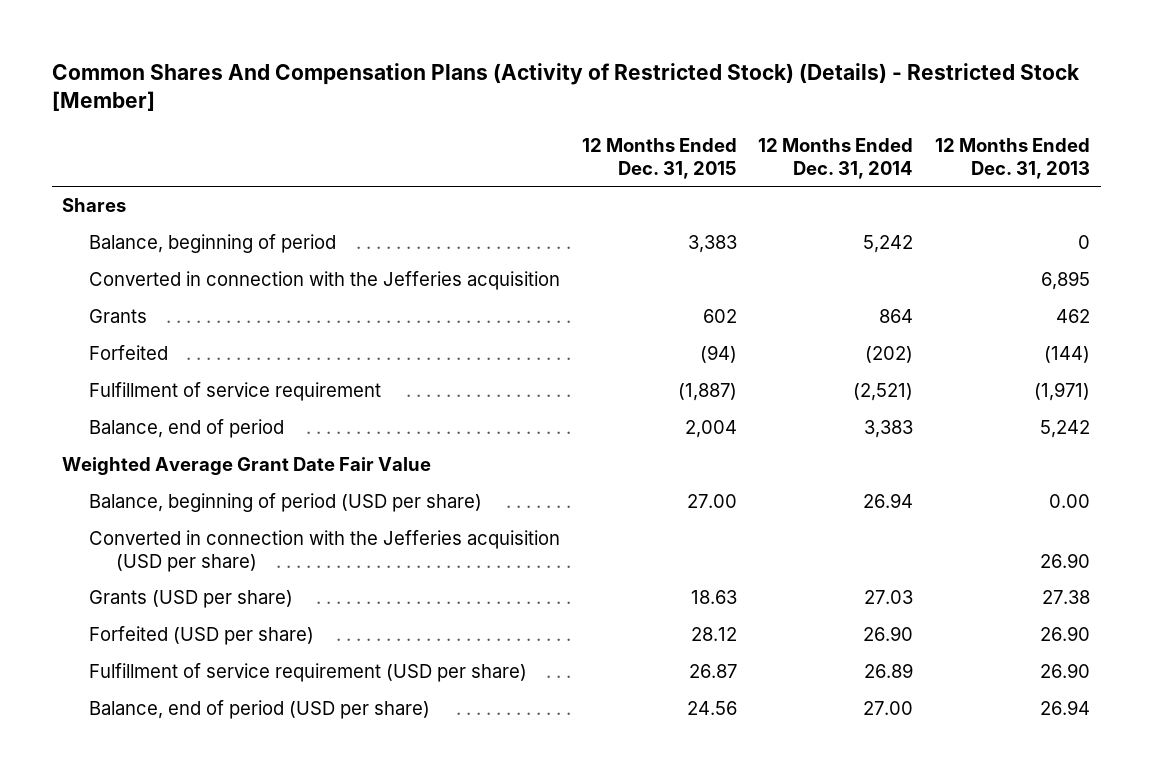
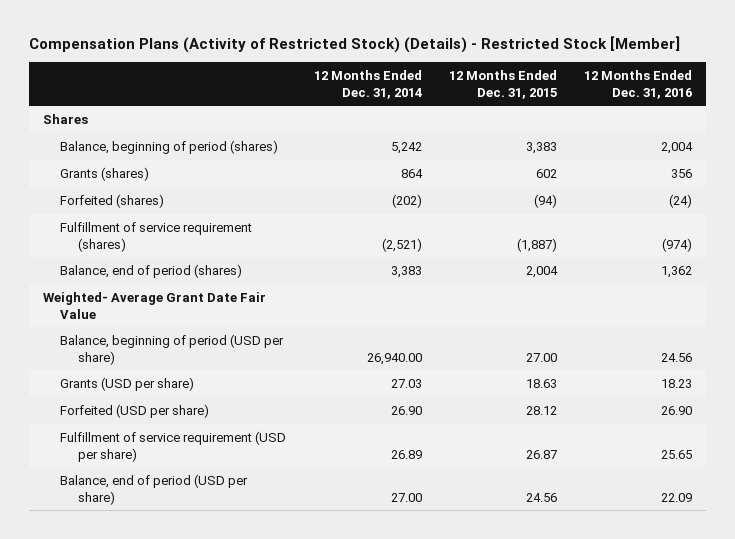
- Common Shares And Compensation Plans (Activity of Restricted Stock) (Details) - Restricted Stock [Member]
+ Compensation Plans (Activity of Restricted Stock) (Details) - Restricted Stock [Member]
- | 12 Months Ended Dec. 31, 2015 | 12 Months Ended Dec. 31, 2014 | 12 Months Ended Dec. 31, 2013
+ | 12 Months Ended Dec. 31, 2014 | 12 Months Ended Dec. 31, 2015 | 12 Months Ended Dec. 31, 2016
- Balance, beginning of period | 3,383 | 5,242 | 0
- Converted in connection with the Jefferies acquisition | | | 6,895
- Grants | 602 | 864 | 462
- Forfeited | (94) | (202) | (144)
- Fulfillment of service requirement | (1,887) | (2,521) | (1,971)
- Balance, end of period | 2,004 | 3,383 | 5,242
- Weighted Average Grant Date Fair Value
- Balance, beginning of period (USD per share) | 27.00 | 26.94 | 0.00
- Converted in connection with the Jefferies acquisition (USD per share) | | | 26.90
+ Balance, beginning of period (shares) | 5,242 | 3,383 | 2,004
+ Grants (shares) | 864 | 602 | 356
+ Forfeited (shares) | (202) | (94) | (24)
+ Fulfillment of service requirement (shares) | (2,521) | (1,887) | (974)
+ Balance, end of period (shares) | 3,383 | 2,004 | 1,362
+ Weighted- Average Grant Date Fair Value
+ Balance, beginning of period (USD per share) | 26,940.00 | 27.00 | 24.56

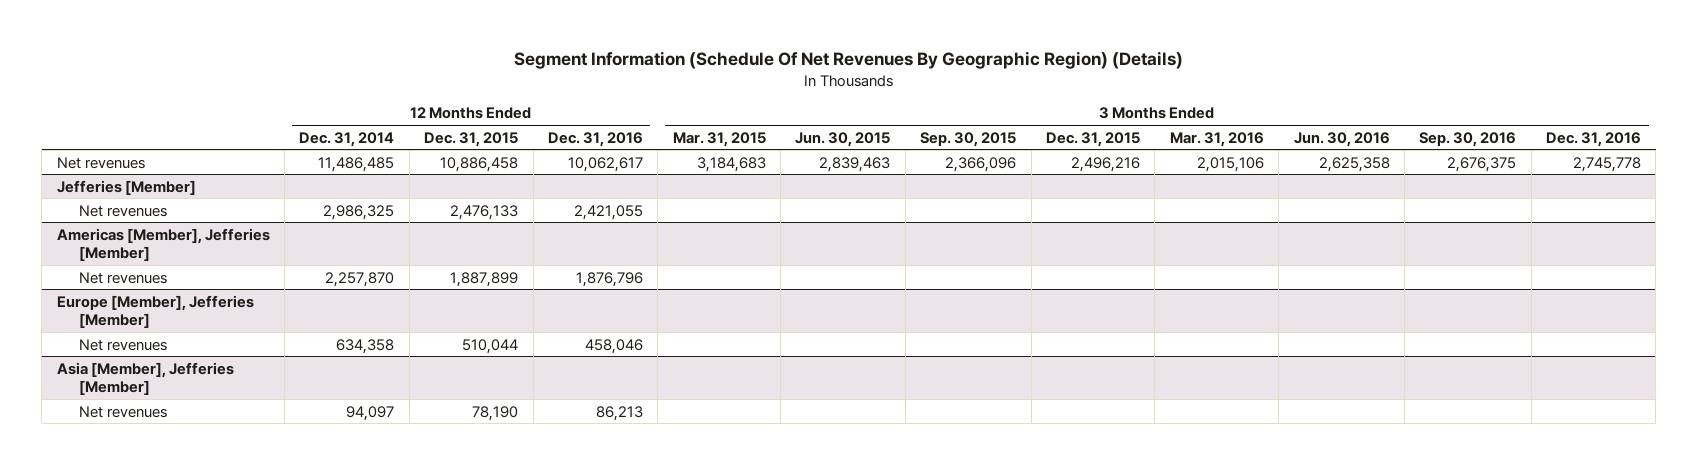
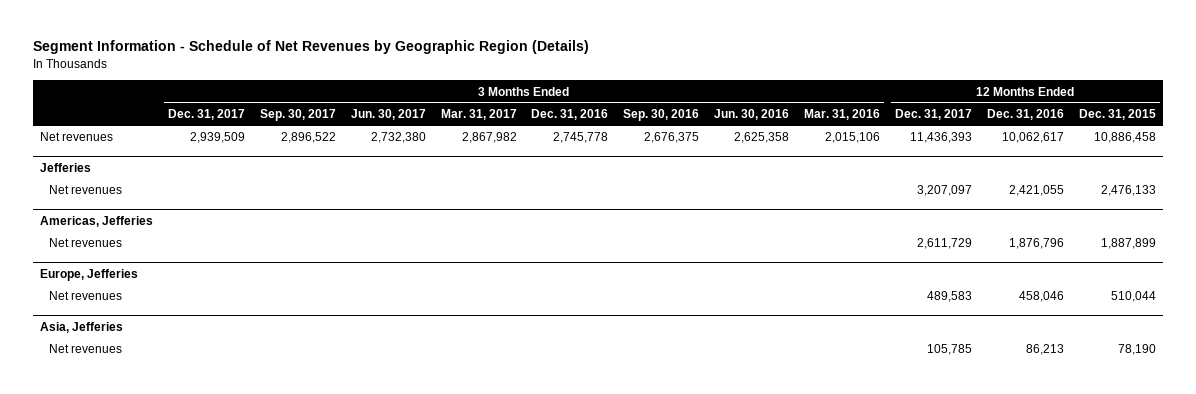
- Segment Information (Schedule Of Net Revenues By Geographic Region) (Details)
+ Segment Information - Schedule of Net Revenues by Geographic Region (Details)
- | 12 Months Ended Dec. 31, 2014 | 12 Months Ended Dec. 31, 2015 | 12 Months Ended Dec. 31, 2016 | 3 Months Ended Mar. 31, 2015 | 3 Months Ended Jun. 30, 2015 | 3 Months Ended Sep. 30, 2015 | 3 Months Ended Dec. 31, 2015 | 3 Months Ended Mar. 31, 2016 | 3 Months Ended Jun. 30, 2016 | 3 Months Ended Sep. 30, 2016 | 3 Months Ended Dec. 31, 2016
+ | 3 Months Ended Dec. 31, 2017 | 3 Months Ended Sep. 30, 2017 | 3 Months Ended Jun. 30, 2017 | 3 Months Ended Mar. 31, 2017 | 3 Months Ended Dec. 31, 2016 | 3 Months Ended Sep. 30, 2016 | 3 Months Ended Jun. 30, 2016 | 3 Months Ended Mar. 31, 2016 | 12 Months Ended Dec. 31, 2017 | 12 Months Ended Dec. 31, 2016 | 12 Months Ended Dec. 31, 2015
- Jefferies [Member]
+ Jefferies
- Americas [Member], Jefferies [Member]
+ Americas, Jefferies
- Europe [Member], Jefferies [Member]
+ Europe, Jefferies
- Asia [Member], Jefferies [Member]
+ Asia, Jefferies

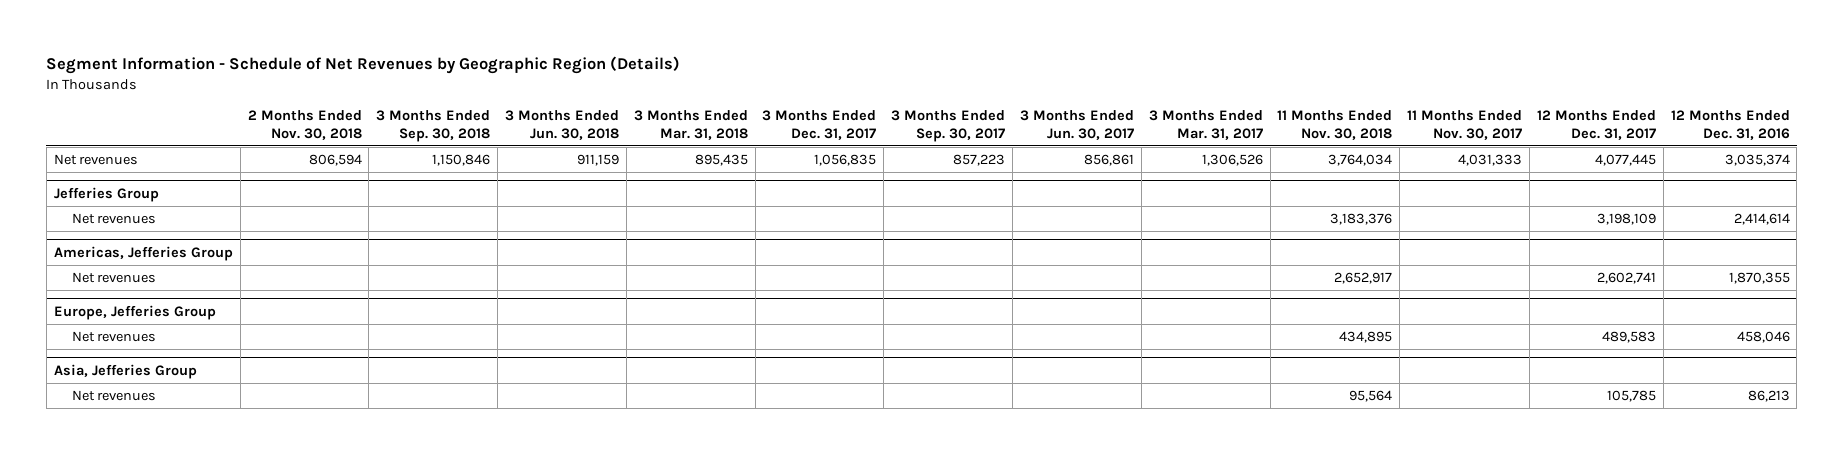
- | 3 Months Ended Dec. 31, 2017 | 3 Months Ended Sep. 30, 2017 | 3 Months Ended Jun. 30, 2017 | 3 Months Ended Mar. 31, 2017 | 3 Months Ended Dec. 31, 2016 | 3 Months Ended Sep. 30, 2016 | 3 Months Ended Jun. 30, 2016 | 3 Months Ended Mar. 31, 2016 | 12 Months Ended Dec. 31, 2017 | 12 Months Ended Dec. 31, 2016 | 12 Months Ended Dec. 31, 2015
+ | 2 Months Ended Nov. 30, 2018 | 3 Months Ended Sep. 30, 2018 | 3 Months Ended Jun. 30, 2018 | 3 Months Ended Mar. 31, 2018 | 3 Months Ended Dec. 31, 2017 | 3 Months Ended Sep. 30, 2017 | 3 Months Ended Jun. 30, 2017 | 3 Months Ended Mar. 31, 2017 | 11 Months Ended Nov. 30, 2018 | 11 Months Ended Nov. 30, 2017 | 12 Months Ended Dec. 31, 2017 | 12 Months Ended Dec. 31, 2016
- Net revenues | 2,939,509 | 2,896,522 | 2,732,380 | 2,867,982 | 2,745,778 | 2,676,375 | 2,625,358 | 2,015,106 | 11,436,393 | 10,062,617 | 10,886,458
- Jefferies
- Net revenues | | | | | | | | | 3,207,097 | 2,421,055 | 2,476,133
- Americas, Jefferies
- Net revenues | | | | | | | | | 2,611,729 | 1,876,796 | 1,887,899
- Europe, Jefferies
+ Net revenues | 806,594 | 1,150,846 | 911,159 | 895,435 | 1,056,835 | 857,223 | 856,861 | 1,306,526 | 3,764,034 | 4,031,333 | 4,077,445 | 3,035,374
+ Jefferies Group
+ Net revenues | | | | | | | | | 3,183,376 | | 3,198,109 | 2,414,614
+ Americas, Jefferies Group
+ Net revenues | | | | | | | | | 2,652,917 | | 2,602,741 | 1,870,355
+ Europe, Jefferies Group
- Asia, Jefferies
+ Asia, Jefferies Group

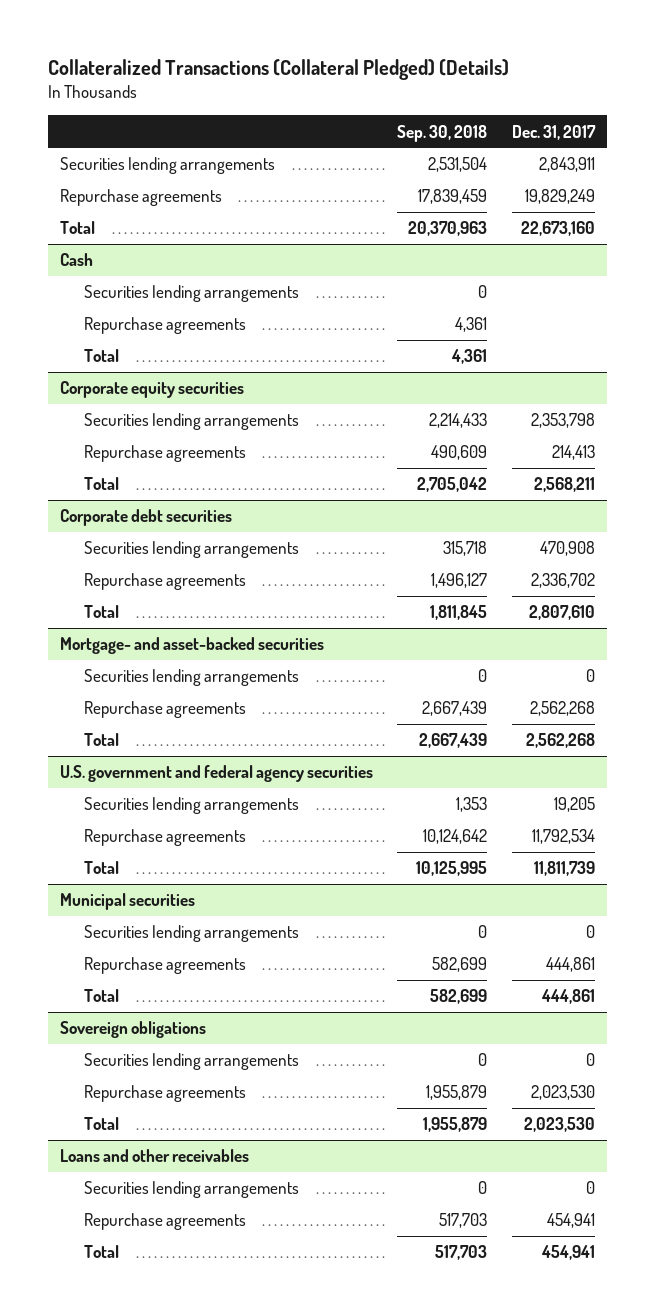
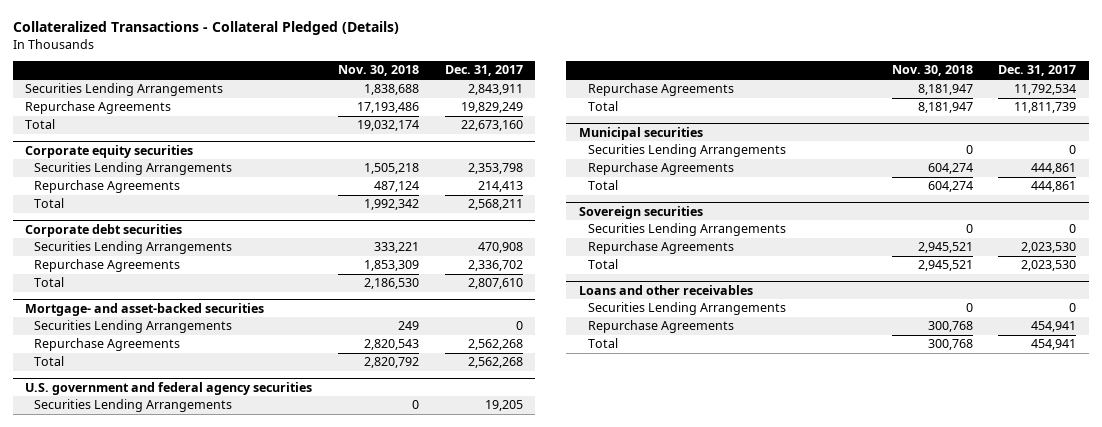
- Collateralized Transactions (Collateral Pledged) (Details)
+ Collateralized Transactions - Collateral Pledged (Details)
- | Sep. 30, 2018 | Dec. 31, 2017
+ | Nov. 30, 2018 | Dec. 31, 2017
- Securities lending arrangements | 2,531,504 | 2,843,911
- Repurchase agreements | 17,839,459 | 19,829,249
+ Securities Lending Arrangements | 1,838,688 | 2,843,911
+ Repurchase Agreements | 17,193,486 | 19,829,249
- Cash
- Securities lending arrangements | 0 |
- Repurchase agreements | 4,361 |
- Total | 4,361 |
@ Corporate equity securities
- Securities lending arrangements | 2,214,433 | 2,353,798
- Repurchase agreements | 490,609 | 214,413
+ Securities Lending Arrangements | 1,505,218 | 2,353,798
+ Repurchase Agreements | 487,124 | 214,413
@ Corporate debt securities
- Securities lending arrangements | 315,718 | 470,908
- Repurchase agreements | 1,496,127 | 2,336,702
+ Securities Lending Arrangements | 333,221 | 470,908
+ Repurchase Agreements | 1,853,309 | 2,336,702
@ Mortgage- and asset-backed securities
- Securities lending arrangements | 0 | 0
- Repurchase agreements | 2,667,439 | 2,562,268
+ Securities Lending Arrangements | 249 | 0
+ Repurchase Agreements | 2,820,543 | 2,562,268
@ U.S. government and federal agency securities
- Securities lending arrangements | 1,353 | 19,205
- Repurchase agreements | 10,124,642 | 11,792,534
+ Securities Lending Arrangements | 0 | 19,205
+ Repurchase Agreements | 8,181,947 | 11,792,534
@ Municipal securities
- Securities lending arrangements | 0 | 0
- Repurchase agreements | 582,699 | 444,861
+ Securities Lending Arrangements | 0 | 0
+ Repurchase Agreements | 604,274 | 444,861
- Sovereign obligations
- Securities lending arrangements | 0 | 0
- Repurchase agreements | 1,955,879 | 2,023,530
+ Sovereign securities
+ Securities Lending Arrangements | 0 | 0
+ Repurchase Agreements | 2,945,521 | 2,023,530
@ Loans and other receivables
- Securities lending arrangements | 0 | 0
- Repurchase agreements | 517,703 | 454,941
+ Securities Lending Arrangements | 0 | 0
+ Repurchase Agreements | 300,768 | 454,941

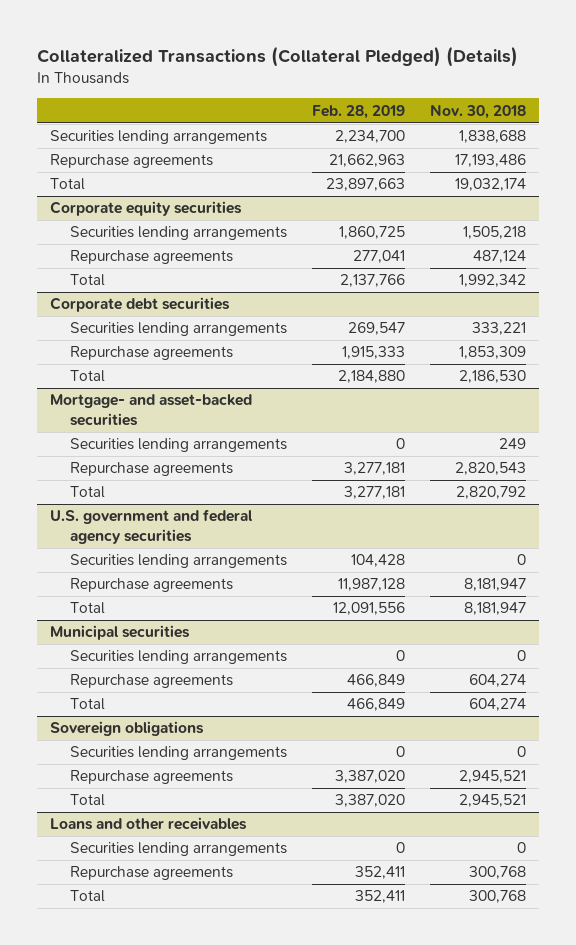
- Collateralized Transactions - Collateral Pledged (Details)
+ Collateralized Transactions (Collateral Pledged) (Details)
- | Nov. 30, 2018 | Dec. 31, 2017
+ | Feb. 28, 2019 | Nov. 30, 2018
- Securities Lending Arrangements | 1,838,688 | 2,843,911
- Repurchase Agreements | 17,193,486 | 19,829,249
+ Securities lending arrangements | 2,234,700 | 1,838,688
+ Repurchase agreements | 21,662,963 | 17,193,486
@ Corporate equity securities
- Securities Lending Arrangements | 1,505,218 | 2,353,798
- Repurchase Agreements | 487,124 | 214,413
+ Securities lending arrangements | 1,860,725 | 1,505,218
+ Repurchase agreements | 277,041 | 487,124
@ Corporate debt securities
- Securities Lending Arrangements | 333,221 | 470,908
- Repurchase Agreements | 1,853,309 | 2,336,702
+ Securities lending arrangements | 269,547 | 333,221
+ Repurchase agreements | 1,915,333 | 1,853,309
@ Mortgage- and asset-backed securities
- Securities Lending Arrangements | 249 | 0
- Repurchase Agreements | 2,820,543 | 2,562,268
+ Securities lending arrangements | 0 | 249
+ Repurchase agreements | 3,277,181 | 2,820,543
@ U.S. government and federal agency securities
- Securities Lending Arrangements | 0 | 19,205
- Repurchase Agreements | 8,181,947 | 11,792,534
+ Securities lending arrangements | 104,428 | 0
+ Repurchase agreements | 11,987,128 | 8,181,947
@ Municipal securities
- Securities Lending Arrangements | 0 | 0
- Repurchase Agreements | 604,274 | 444,861
+ Securities lending arrangements | 0 | 0
+ Repurchase agreements | 466,849 | 604,274
- Sovereign securities
- Securities Lending Arrangements | 0 | 0
- Repurchase Agreements | 2,945,521 | 2,023,530
+ Sovereign obligations
+ Securities lending arrangements | 0 | 0
+ Repurchase agreements | 3,387,020 | 2,945,521
@ Loans and other receivables
- Securities Lending Arrangements | 0 | 0
- Repurchase Agreements | 300,768 | 454,941
+ Securities lending arrangements | 0 | 0
+ Repurchase agreements | 352,411 | 300,768

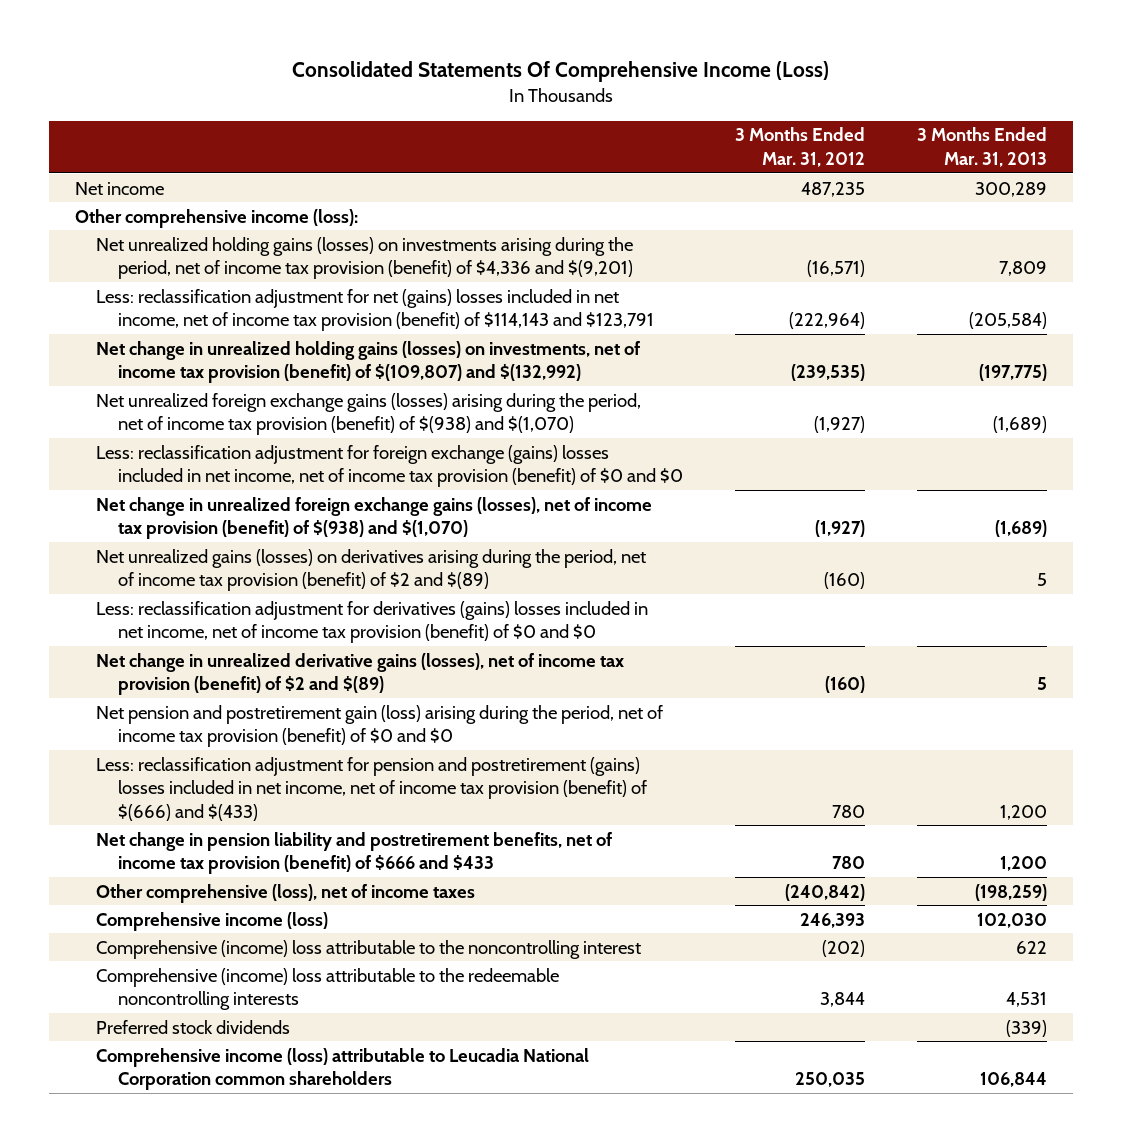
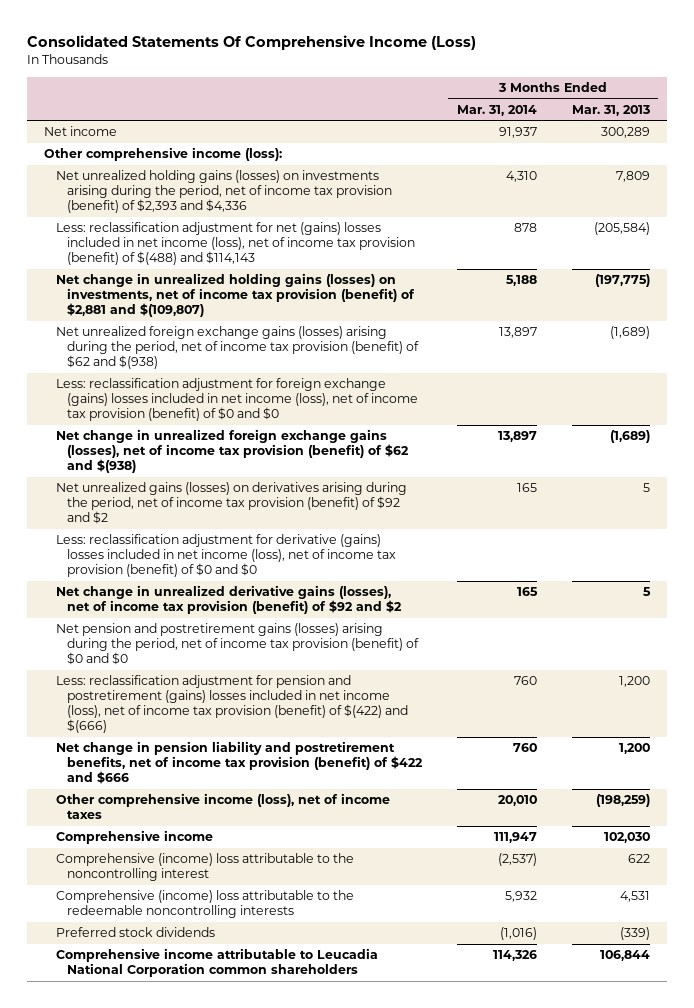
- | 3 Months Ended Mar. 31, 2012 | 3 Months Ended Mar. 31, 2013
+ | 3 Months Ended Mar. 31, 2014 | 3 Months Ended Mar. 31, 2013
- Net unrealized holding gains (losses) on investments arising during the period, net of income tax provision (benefit) of $4,336 and $(9,201) | (16,571) | 7,809
- Less: reclassification adjustment for net (gains) losses included in net income, net of income tax provision (benefit) of $114,143 and $123,791 | (222,964) | (205,584)
- Net change in unrealized holding gains (losses) on investments, net of income tax provision (benefit) of $(109,807) and $(132,992) | (239,535) | (197,775)
- Net unrealized foreign exchange gains (losses) arising during the period, net of income tax provision (benefit) of $(938) and $(1,070) | (1,927) | (1,689)
- Less: reclassification adjustment for foreign exchange (gains) losses included in net income, net of income tax provision (benefit) of $0 and $0
- Net change in unrealized foreign exchange gains (losses), net of income tax provision (benefit) of $(938) and $(1,070) | (1,927) | (1,689)
- Net unrealized gains (losses) on derivatives arising during the period, net of income tax provision (benefit) of $2 and $(89) | (160) | 5
- Less: reclassification adjustment for derivatives (gains) losses included in net income, net of income tax provision (benefit) of $0 and $0
- Net change in unrealized derivative gains (losses), net of income tax provision (benefit) of $2 and $(89) | (160) | 5
- Net pension and postretirement gain (loss) arising during the period, net of income tax provision (benefit) of $0 and $0
- Less: reclassification adjustment for pension and postretirement (gains) losses included in net income, net of income tax provision (benefit) of $(666) and $(433) | 780 | 1,200
- Net change in pension liability and postretirement benefits, net of income tax provision (benefit) of $666 and $433 | 780 | 1,200
- Other comprehensive (loss), net of income taxes | (240,842) | (198,259)
- Comprehensive income (loss) | 246,393 | 102,030
+ Net unrealized holding gains (losses) on investments arising during the period, net of income tax provision (benefit) of $2,393 and $4,336 | 4,310 | 7,809
+ Less: reclassification adjustment for net (gains) losses included in net income (loss), net of income tax provision (benefit) of $(488) and $114,143 | 878 | (205,584)
+ Net change in unrealized holding gains (losses) on investments, net of income tax provision (benefit) of $2,881 and $(109,807) | 5,188 | (197,775)
+ Net unrealized foreign exchange gains (losses) arising during the period, net of income tax provision (benefit) of $62 and $(938) | 13,897 | (1,689)
+ Less: reclassification adjustment for foreign exchange (gains) losses included in net income (loss), net of income tax provision (benefit) of $0 and $0
+ Net change in unrealized foreign exchange gains (losses), net of income tax provision (benefit) of $62 and $(938) | 13,897 | (1,689)
+ Net unrealized gains (losses) on derivatives arising during the period, net of income tax provision (benefit) of $92 and $2 | 165 | 5
+ Less: reclassification adjustment for derivative (gains) losses included in net income (loss), net of income tax provision (benefit) of $0 and $0
+ Net change in unrealized derivative gains (losses), net of income tax provision (benefit) of $92 and $2 | 165 | 5
+ Net pension and postretirement gains (losses) arising during the period, net of income tax provision (benefit) of $0 and $0
+ Less: reclassification adjustment for pension and postretirement (gains) losses included in net income (loss), net of income tax provision (benefit) of $(422) and $(666) | 760 | 1,200
+ Net change in pension liability and postretirement benefits, net of income tax provision (benefit) of $422 and $666 | 760 | 1,200
+ Other comprehensive income (loss), net of income taxes | 20,010 | (198,259)
+ Comprehensive income | 111,947 | 102,030
- Comprehensive income (loss) attributable to Leucadia National Corporation common shareholders | 250,035 | 106,844
+ Comprehensive income attributable to Leucadia National Corporation common shareholders | 114,326 | 106,844

